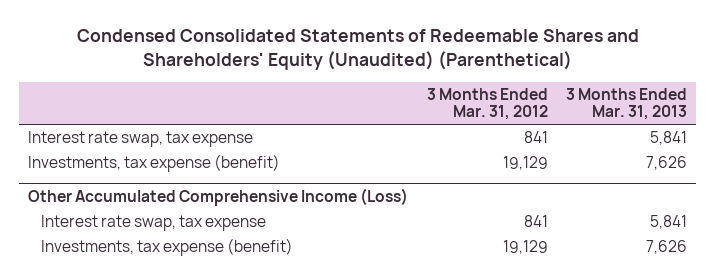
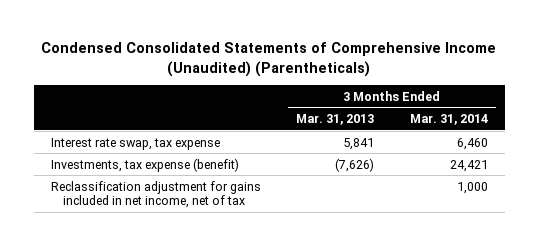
- Condensed Consolidated Statements of Redeemable Shares and Shareholders' Equity (Unaudited) (Parenthetical)
+ Condensed Consolidated Statements of Comprehensive Income (Unaudited) (Parentheticals)
- | 3 Months Ended Mar. 31, 2012 | 3 Months Ended Mar. 31, 2013
+ | 3 Months Ended Mar. 31, 2013 | 3 Months Ended Mar. 31, 2014
- Investments, tax expense (benefit) | 19,129 | 7,626
- Other Accumulated Comprehensive Income (Loss)
- Interest rate swap, tax expense | 841 | 5,841
- Investments, tax expense (benefit) | 19,129 | 7,626
+ Investments, tax expense (benefit) | (7,626) | 24,421
+ Reclassification adjustment for gains included in net income, net of tax | | 1,000

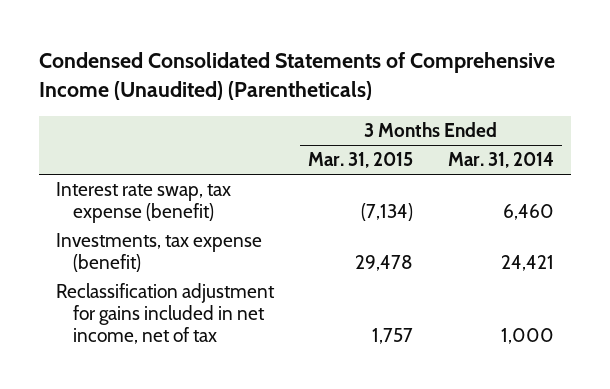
- | 3 Months Ended Mar. 31, 2013 | 3 Months Ended Mar. 31, 2014
+ | 3 Months Ended Mar. 31, 2015 | 3 Months Ended Mar. 31, 2014
- Interest rate swap, tax expense | 5,841 | 6,460
+ Interest rate swap, tax expense (benefit) | (7,134) | 6,460

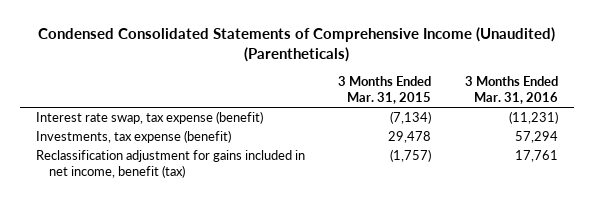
- | 3 Months Ended Mar. 31, 2015 | 3 Months Ended Mar. 31, 2014
+ | 3 Months Ended Mar. 31, 2015 | 3 Months Ended Mar. 31, 2016
- Reclassification adjustment for gains included in net income, net of tax | 1,757 | 1,000
+ Reclassification adjustment for gains included in net income, benefit (tax) | (1,757) | 17,761

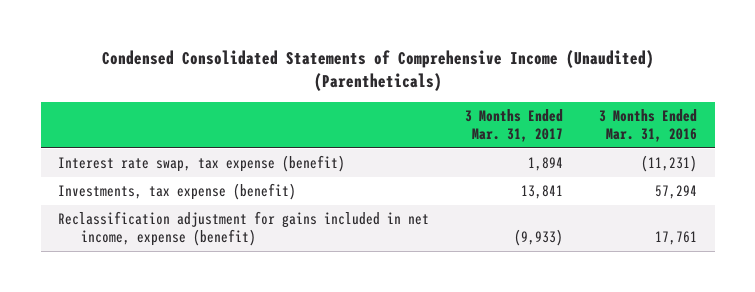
- | 3 Months Ended Mar. 31, 2015 | 3 Months Ended Mar. 31, 2016
+ | 3 Months Ended Mar. 31, 2017 | 3 Months Ended Mar. 31, 2016
- Reclassification adjustment for gains included in net income, benefit (tax) | (1,757) | 17,761
+ Reclassification adjustment for gains included in net income, expense (benefit) | (9,933) | 17,761

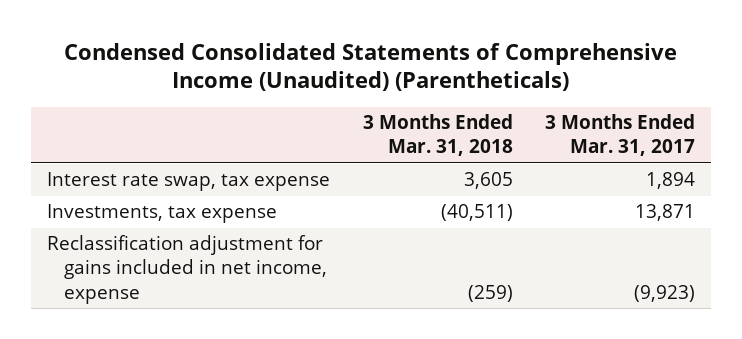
- | 3 Months Ended Mar. 31, 2017 | 3 Months Ended Mar. 31, 2016
+ | 3 Months Ended Mar. 31, 2018 | 3 Months Ended Mar. 31, 2017
- Interest rate swap, tax expense (benefit) | 1,894 | (11,231)
- Investments, tax expense (benefit) | 13,841 | 57,294
- Reclassification adjustment for gains included in net income, expense (benefit) | (9,933) | 17,761
+ Interest rate swap, tax expense | 3,605 | 1,894
+ Investments, tax expense | (40,511) | 13,871
+ Reclassification adjustment for gains included in net income, expense | (259) | (9,923)

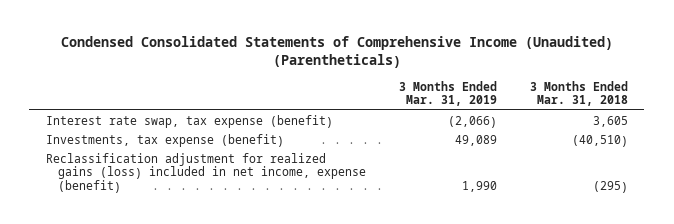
- | 3 Months Ended Mar. 31, 2018 | 3 Months Ended Mar. 31, 2017
+ | 3 Months Ended Mar. 31, 2019 | 3 Months Ended Mar. 31, 2018
- Interest rate swap, tax expense | 3,605 | 1,894
- Investments, tax expense | (40,511) | 13,871
- Reclassification adjustment for gains included in net income, expense | (259) | (9,923)
+ Interest rate swap, tax expense (benefit) | (2,066) | 3,605
+ Investments, tax expense (benefit) | 49,089 | (40,510)
+ Reclassification adjustment for realized gains (loss) included in net income, expense (benefit) | 1,990 | (295)

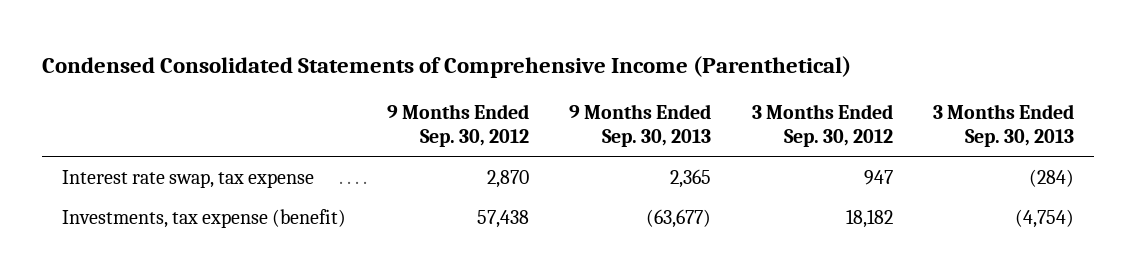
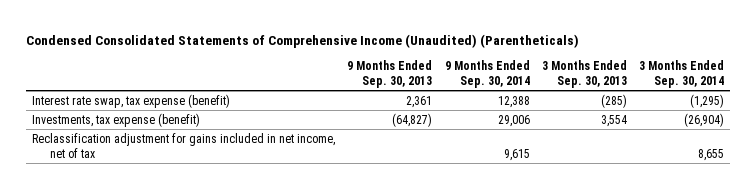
- Condensed Consolidated Statements of Comprehensive Income (Parenthetical)
+ Condensed Consolidated Statements of Comprehensive Income (Unaudited) (Parentheticals)
- | 9 Months Ended Sep. 30, 2012 | 9 Months Ended Sep. 30, 2013 | 3 Months Ended Sep. 30, 2012 | 3 Months Ended Sep. 30, 2013
+ | 9 Months Ended Sep. 30, 2013 | 9 Months Ended Sep. 30, 2014 | 3 Months Ended Sep. 30, 2013 | 3 Months Ended Sep. 30, 2014
- Interest rate swap, tax expense | 2,870 | 2,365 | 947 | (284)
- Investments, tax expense (benefit) | 57,438 | (63,677) | 18,182 | (4,754)
+ Interest rate swap, tax expense (benefit) | 2,361 | 12,388 | (285) | (1,295)
+ Investments, tax expense (benefit) | (64,827) | 29,006 | 3,554 | (26,904)
+ Reclassification adjustment for gains included in net income, net of tax | | 9,615 | | 8,655

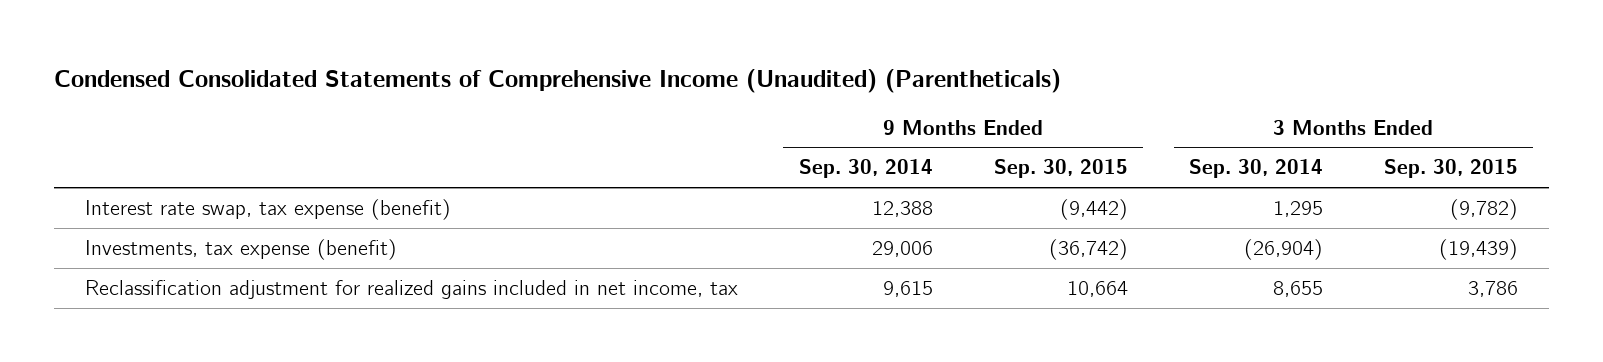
- | 9 Months Ended Sep. 30, 2013 | 9 Months Ended Sep. 30, 2014 | 3 Months Ended Sep. 30, 2013 | 3 Months Ended Sep. 30, 2014
+ | 9 Months Ended Sep. 30, 2014 | 9 Months Ended Sep. 30, 2015 | 3 Months Ended Sep. 30, 2014 | 3 Months Ended Sep. 30, 2015
- Interest rate swap, tax expense (benefit) | 2,361 | 12,388 | (285) | (1,295)
+ Interest rate swap, tax expense (benefit) | 12,388 | (9,442) | 1,295 | (9,782)
- Reclassification adjustment for gains included in net income, net of tax | | 9,615 | | 8,655
+ Reclassification adjustment for realized gains included in net income, tax | 9,615 | 10,664 | 8,655 | 3,786

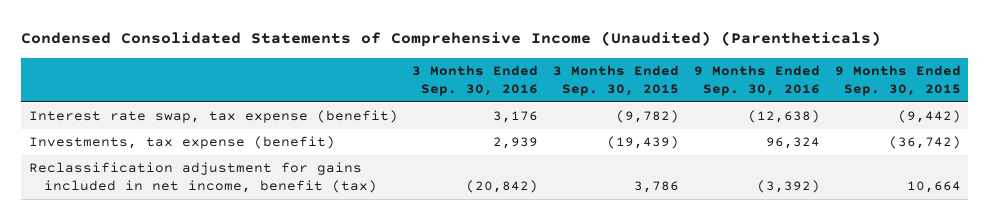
- | 9 Months Ended Sep. 30, 2014 | 9 Months Ended Sep. 30, 2015 | 3 Months Ended Sep. 30, 2014 | 3 Months Ended Sep. 30, 2015
+ | 3 Months Ended Sep. 30, 2016 | 3 Months Ended Sep. 30, 2015 | 9 Months Ended Sep. 30, 2016 | 9 Months Ended Sep. 30, 2015
- Reclassification adjustment for realized gains included in net income, tax | 9,615 | 10,664 | 8,655 | 3,786
+ Reclassification adjustment for gains included in net income, benefit (tax) | (20,842) | 3,786 | (3,392) | 10,664

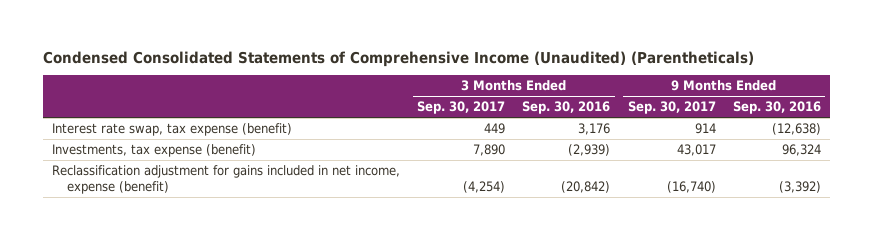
- | 3 Months Ended Sep. 30, 2016 | 3 Months Ended Sep. 30, 2015 | 9 Months Ended Sep. 30, 2016 | 9 Months Ended Sep. 30, 2015
+ | 3 Months Ended Sep. 30, 2017 | 3 Months Ended Sep. 30, 2016 | 9 Months Ended Sep. 30, 2017 | 9 Months Ended Sep. 30, 2016
- Investments, tax expense (benefit) | 2,939 | (19,439) | 96,324 | (36,742)
- Reclassification adjustment for gains included in net income, benefit (tax) | (20,842) | 3,786 | (3,392) | 10,664
+ Investments, tax expense (benefit) | 7,890 | (2,939) | 43,017 | 96,324
+ Reclassification adjustment for gains included in net income, expense (benefit) | (4,254) | (20,842) | (16,740) | (3,392)

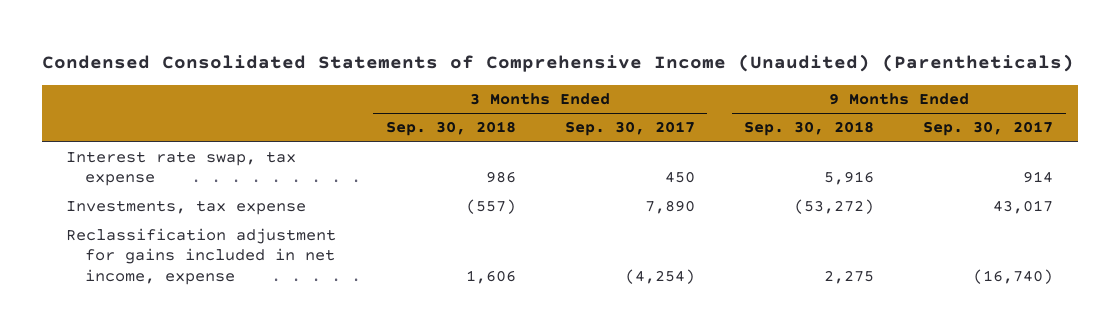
- | 3 Months Ended Sep. 30, 2017 | 3 Months Ended Sep. 30, 2016 | 9 Months Ended Sep. 30, 2017 | 9 Months Ended Sep. 30, 2016
+ | 3 Months Ended Sep. 30, 2018 | 3 Months Ended Sep. 30, 2017 | 9 Months Ended Sep. 30, 2018 | 9 Months Ended Sep. 30, 2017
- Interest rate swap, tax expense (benefit) | 449 | 3,176 | 914 | (12,638)
- Investments, tax expense (benefit) | 7,890 | (2,939) | 43,017 | 96,324
- Reclassification adjustment for gains included in net income, expense (benefit) | (4,254) | (20,842) | (16,740) | (3,392)
+ Interest rate swap, tax expense | 986 | 450 | 5,916 | 914
+ Investments, tax expense | (557) | 7,890 | (53,272) | 43,017
+ Reclassification adjustment for gains included in net income, expense | 1,606 | (4,254) | 2,275 | (16,740)

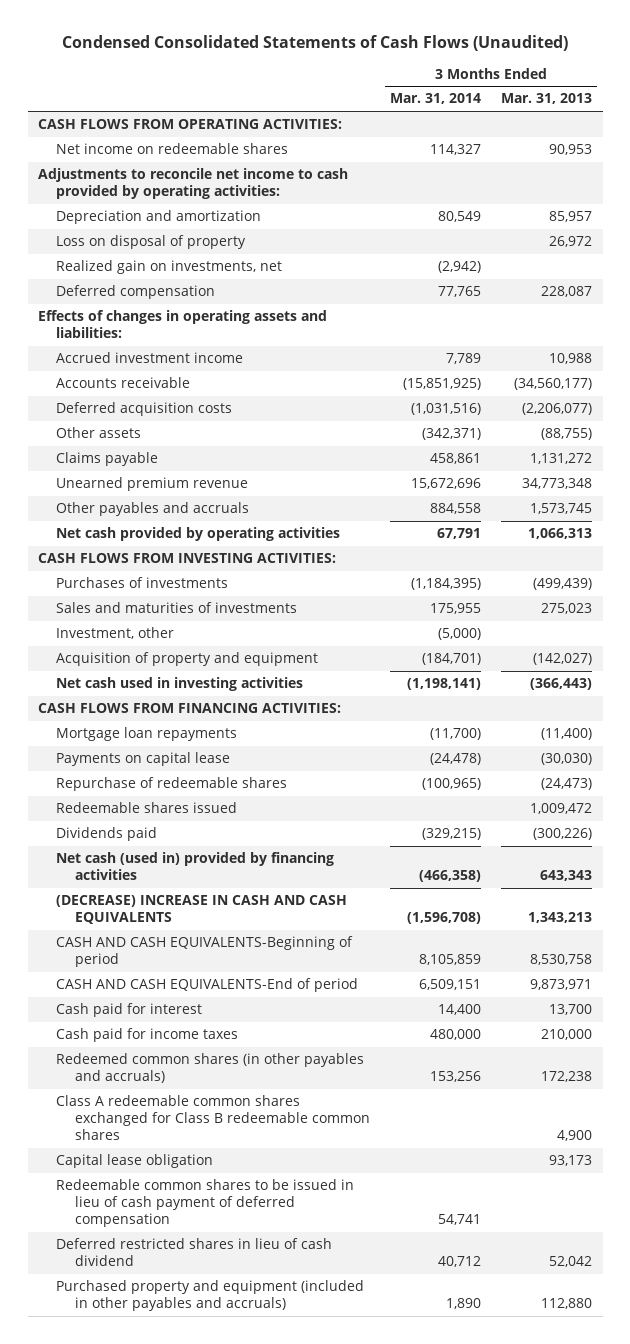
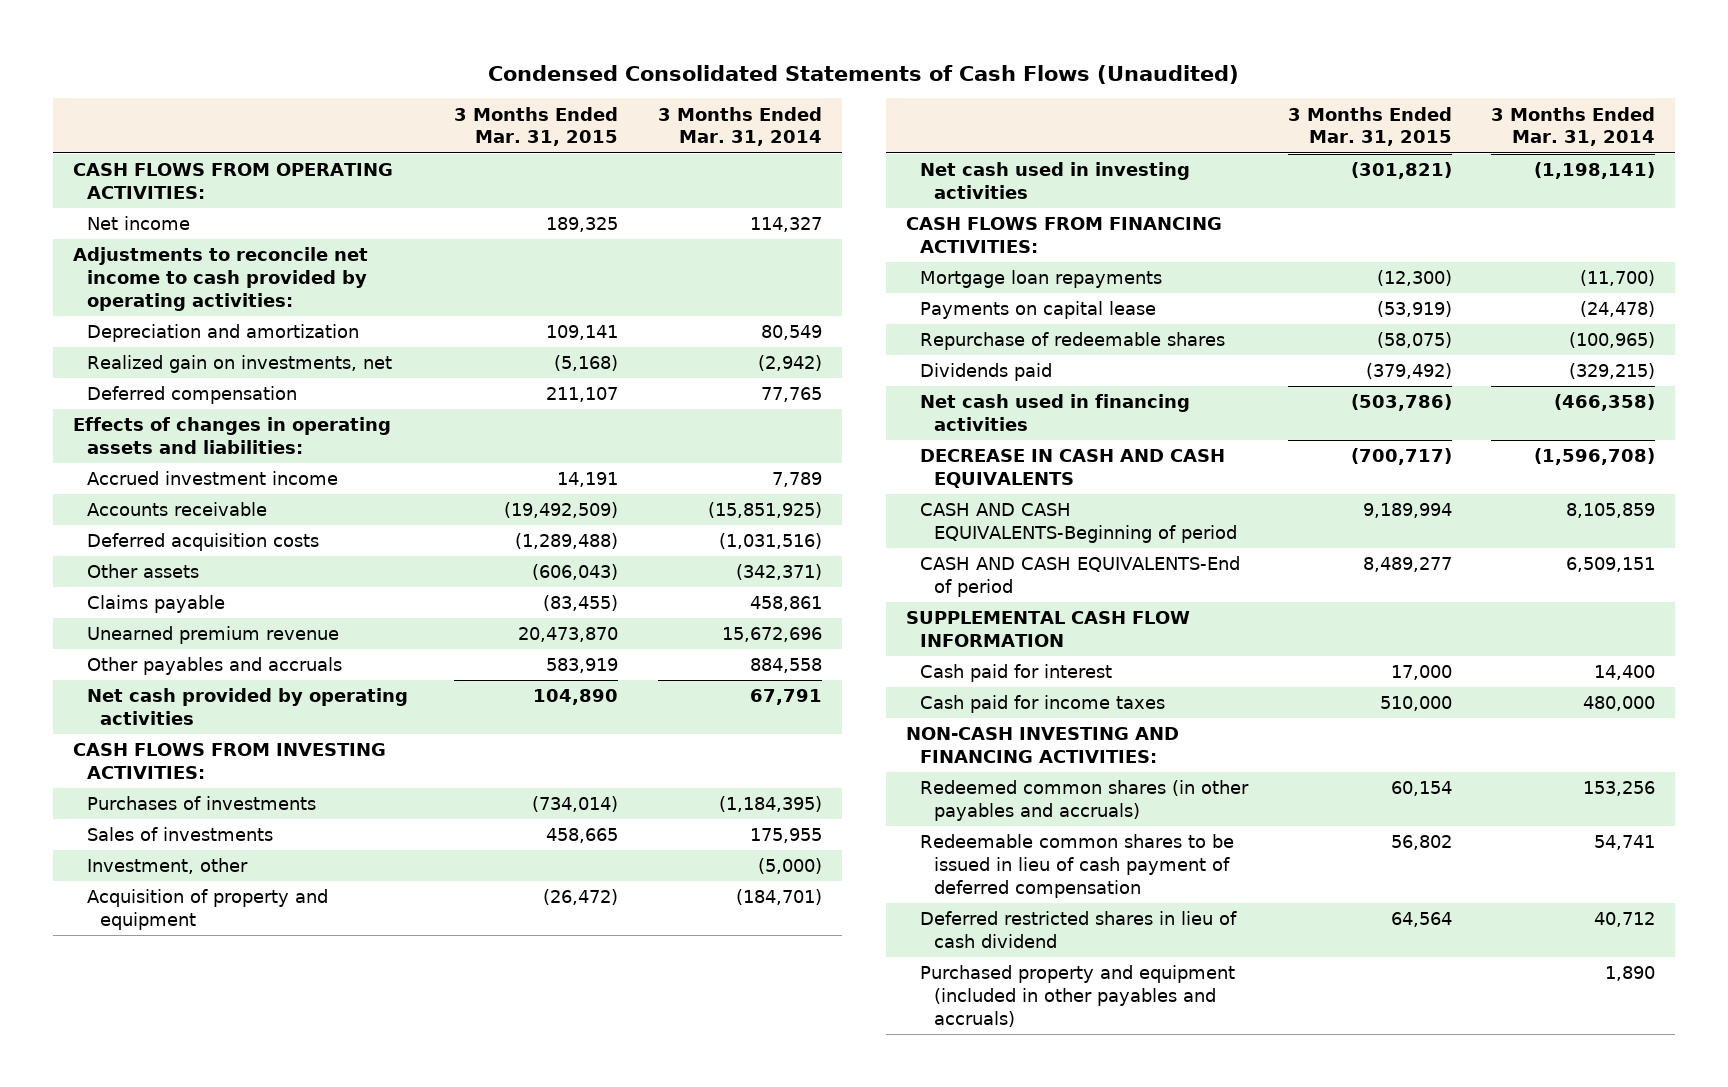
- | 3 Months Ended Mar. 31, 2014 | 3 Months Ended Mar. 31, 2013
+ | 3 Months Ended Mar. 31, 2015 | 3 Months Ended Mar. 31, 2014
- Net income on redeemable shares | 114,327 | 90,953
+ Net income | 189,325 | 114,327
- Loss on disposal of property | | 26,972
- Sales and maturities of investments | 175,955 | 275,023
+ Sales of investments | 458,665 | 175,955
- Redeemable shares issued | | 1,009,472
- Net cash (used in) provided by financing activities | (466,358) | 643,343
- (DECREASE) INCREASE IN CASH AND CASH EQUIVALENTS | (1,596,708) | 1,343,213
+ Net cash used in financing activities | (503,786) | (466,358)
+ DECREASE IN CASH AND CASH EQUIVALENTS | (700,717) | (1,596,708)
+ SUPPLEMENTAL CASH FLOW INFORMATION
+ NON-CASH INVESTING AND FINANCING ACTIVITIES:
- Class A redeemable common shares exchanged for Class B redeemable common shares | | 4,900
- Capital lease obligation | | 93,173

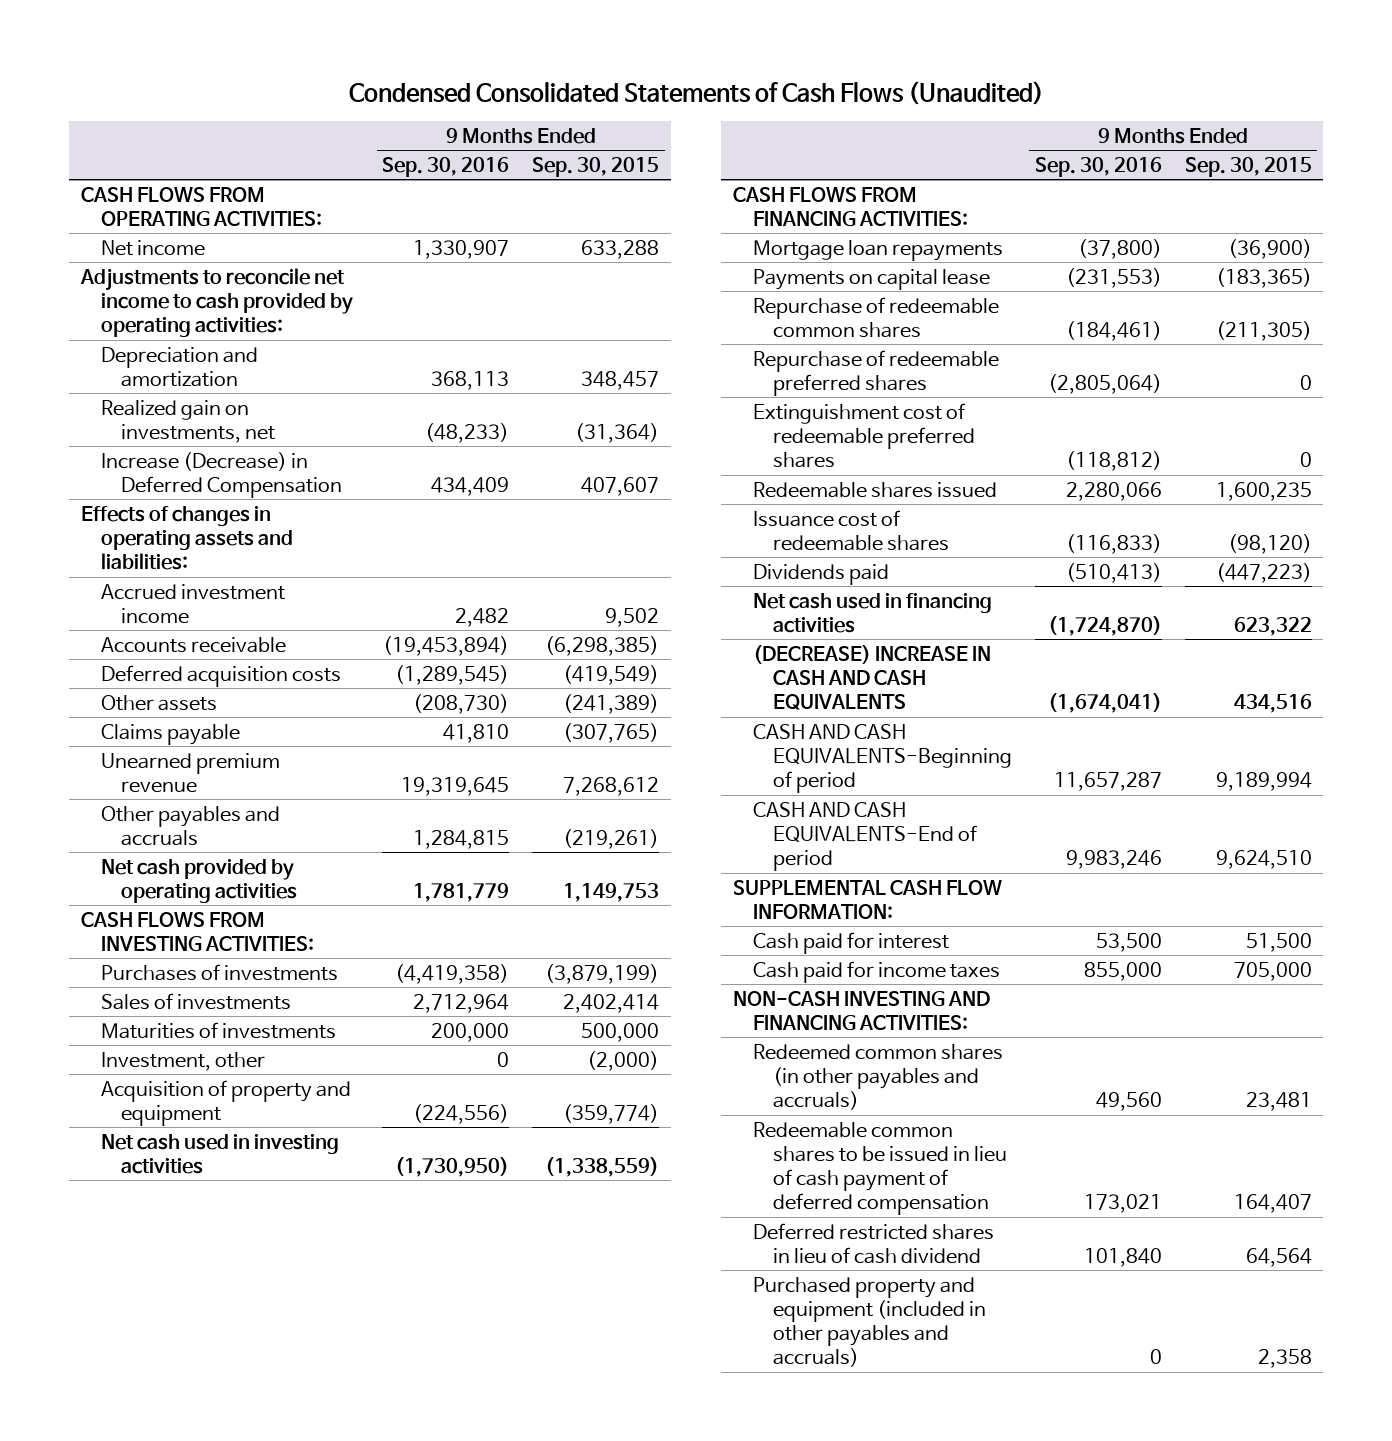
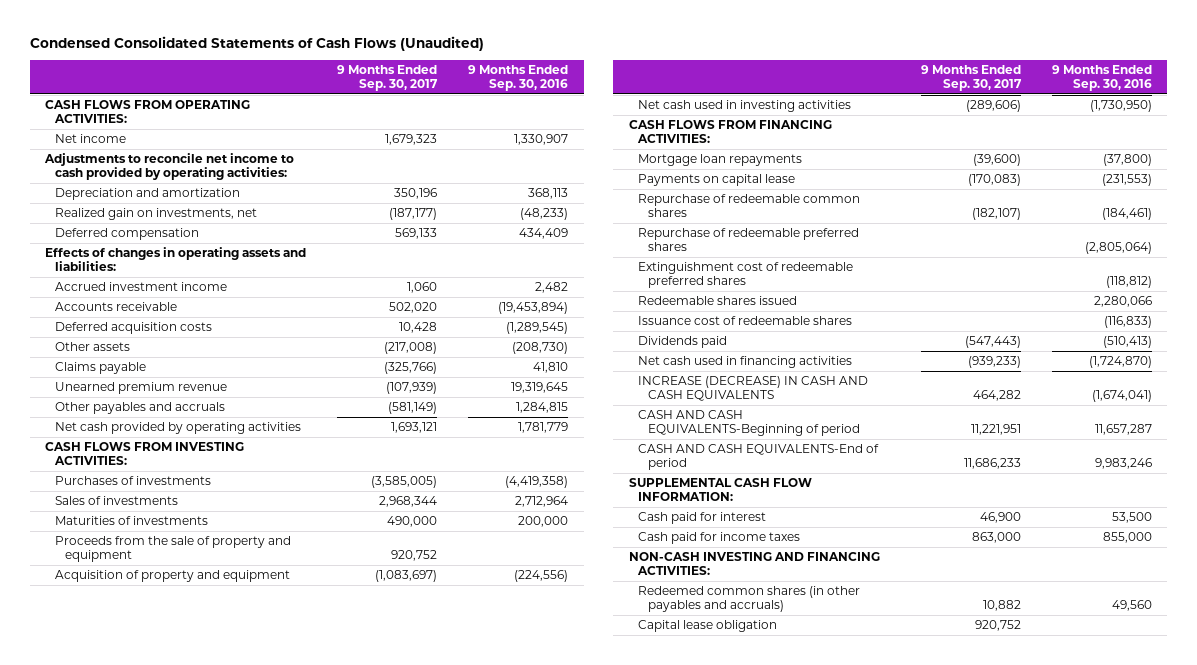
- | 9 Months Ended Sep. 30, 2016 | 9 Months Ended Sep. 30, 2015
+ | 9 Months Ended Sep. 30, 2017 | 9 Months Ended Sep. 30, 2016
- Increase (Decrease) in Deferred Compensation | 434,409 | 407,607
+ Deferred compensation | 569,133 | 434,409
- Investment, other | 0 | (2,000)
+ Proceeds from the sale of property and equipment | 920,752 |
- (DECREASE) INCREASE IN CASH AND CASH EQUIVALENTS | (1,674,041) | 434,516
+ INCREASE (DECREASE) IN CASH AND CASH EQUIVALENTS | 464,282 | (1,674,041)
- Redeemable common shares to be issued in lieu of cash payment of deferred compensation | 173,021 | 164,407
- Deferred restricted shares in lieu of cash dividend | 101,840 | 64,564
- Purchased property and equipment (included in other payables and accruals) | 0 | 2,358
+ Capital lease obligation | 920,752 |

